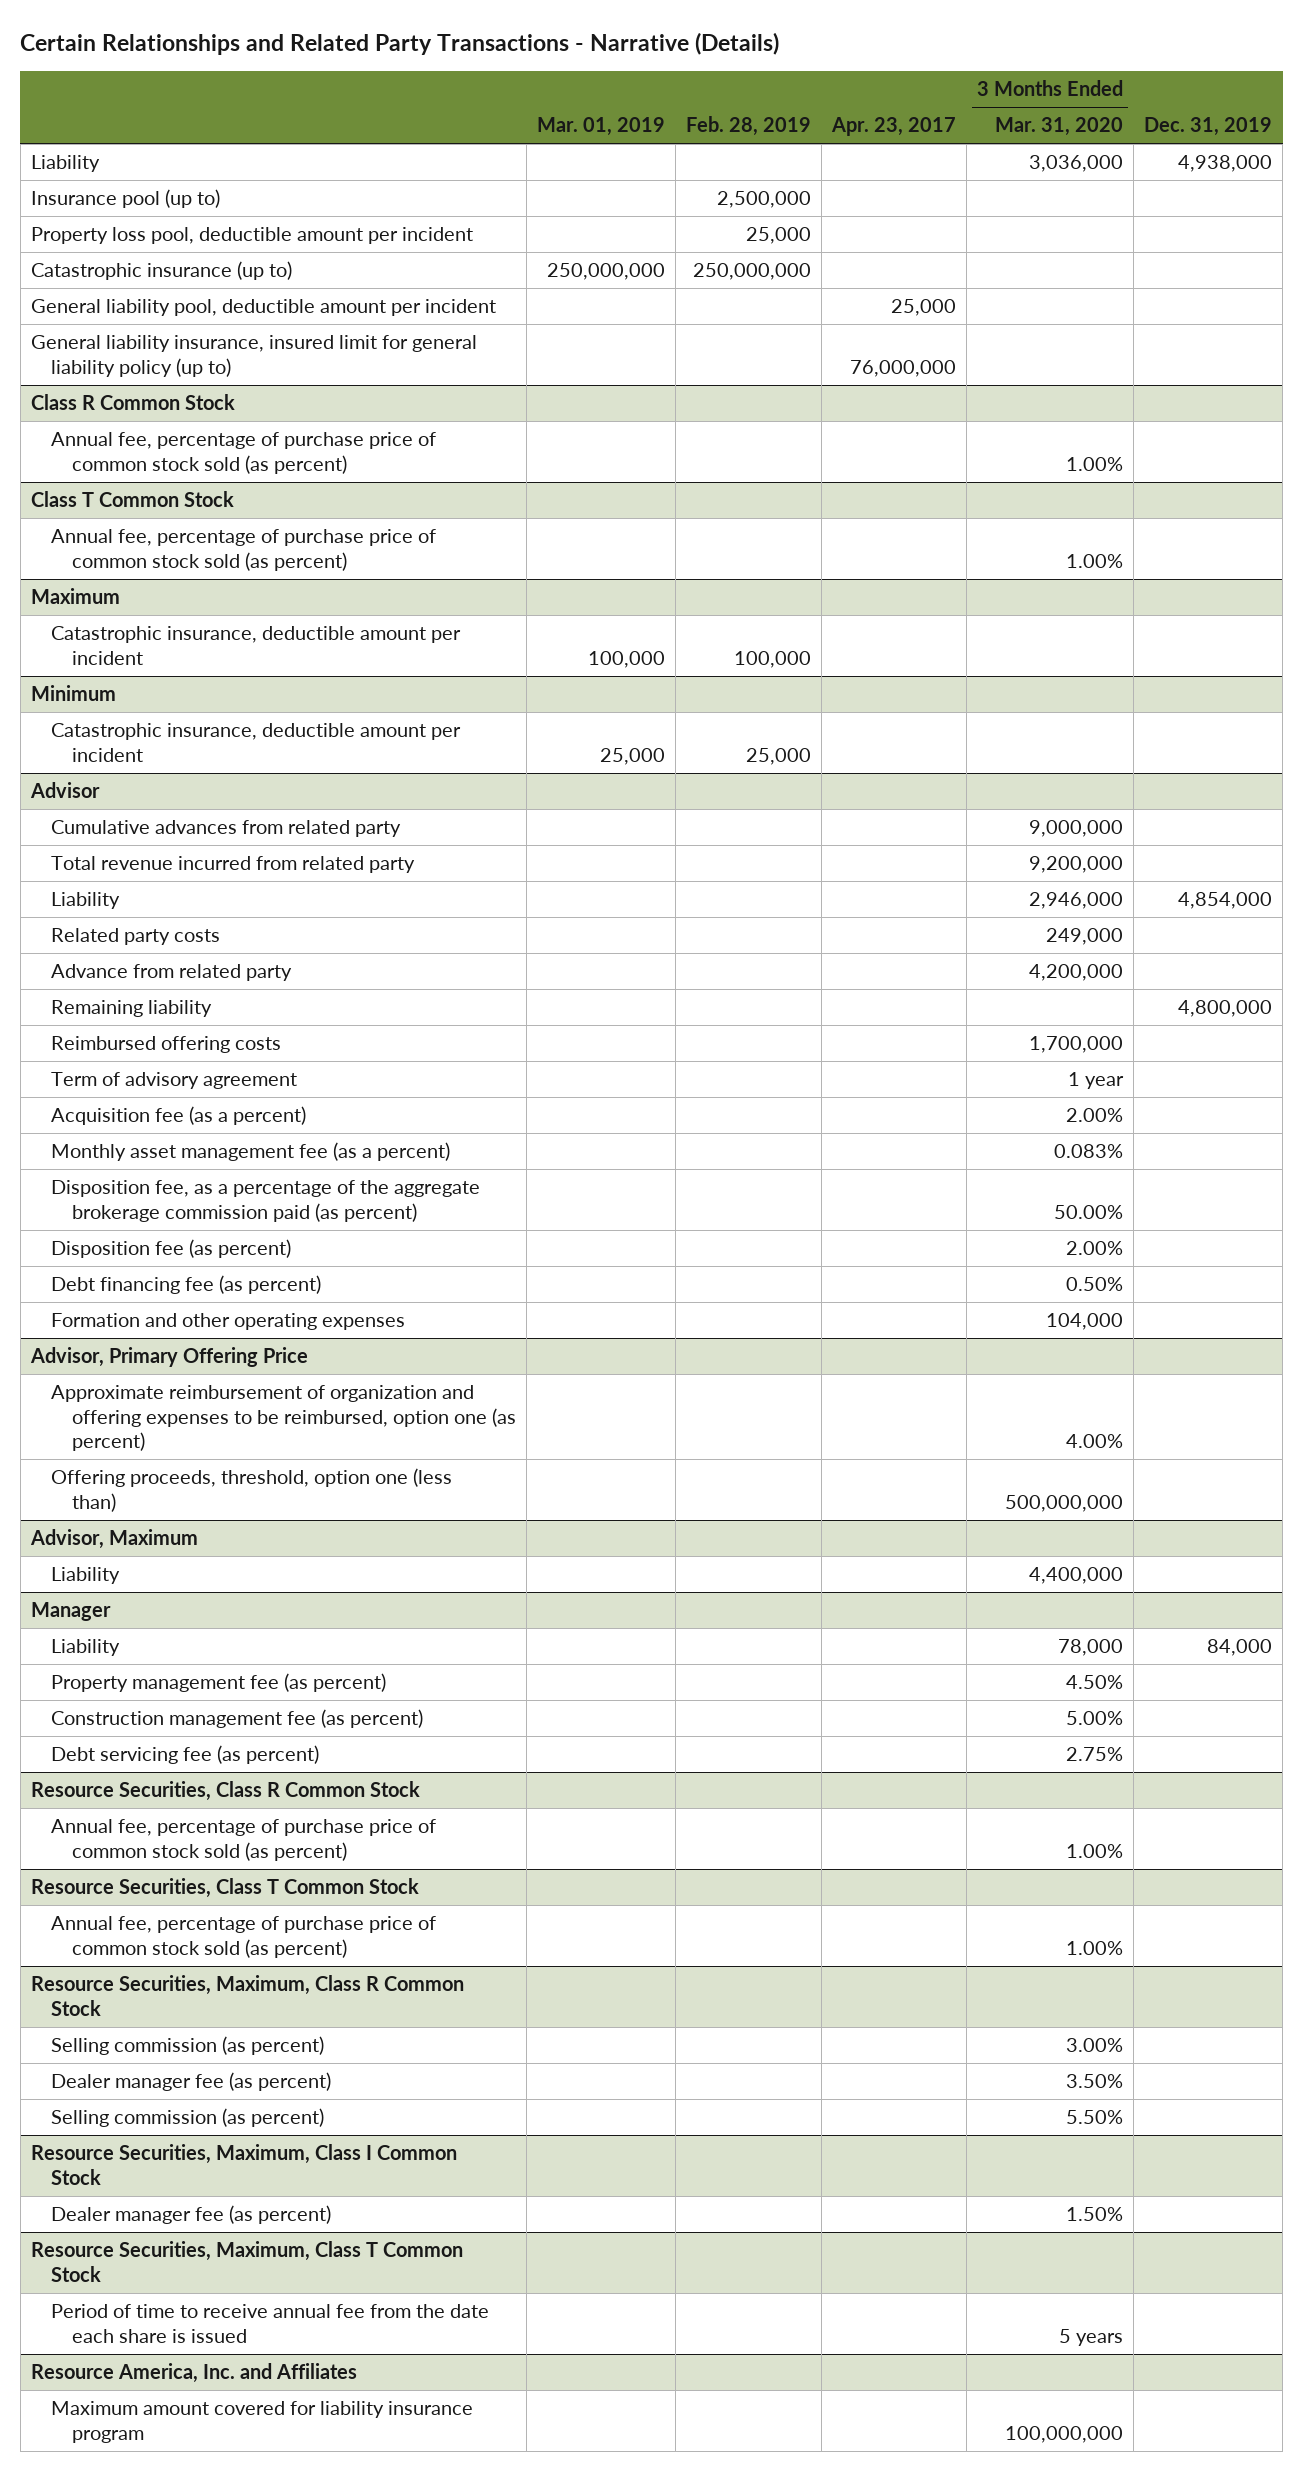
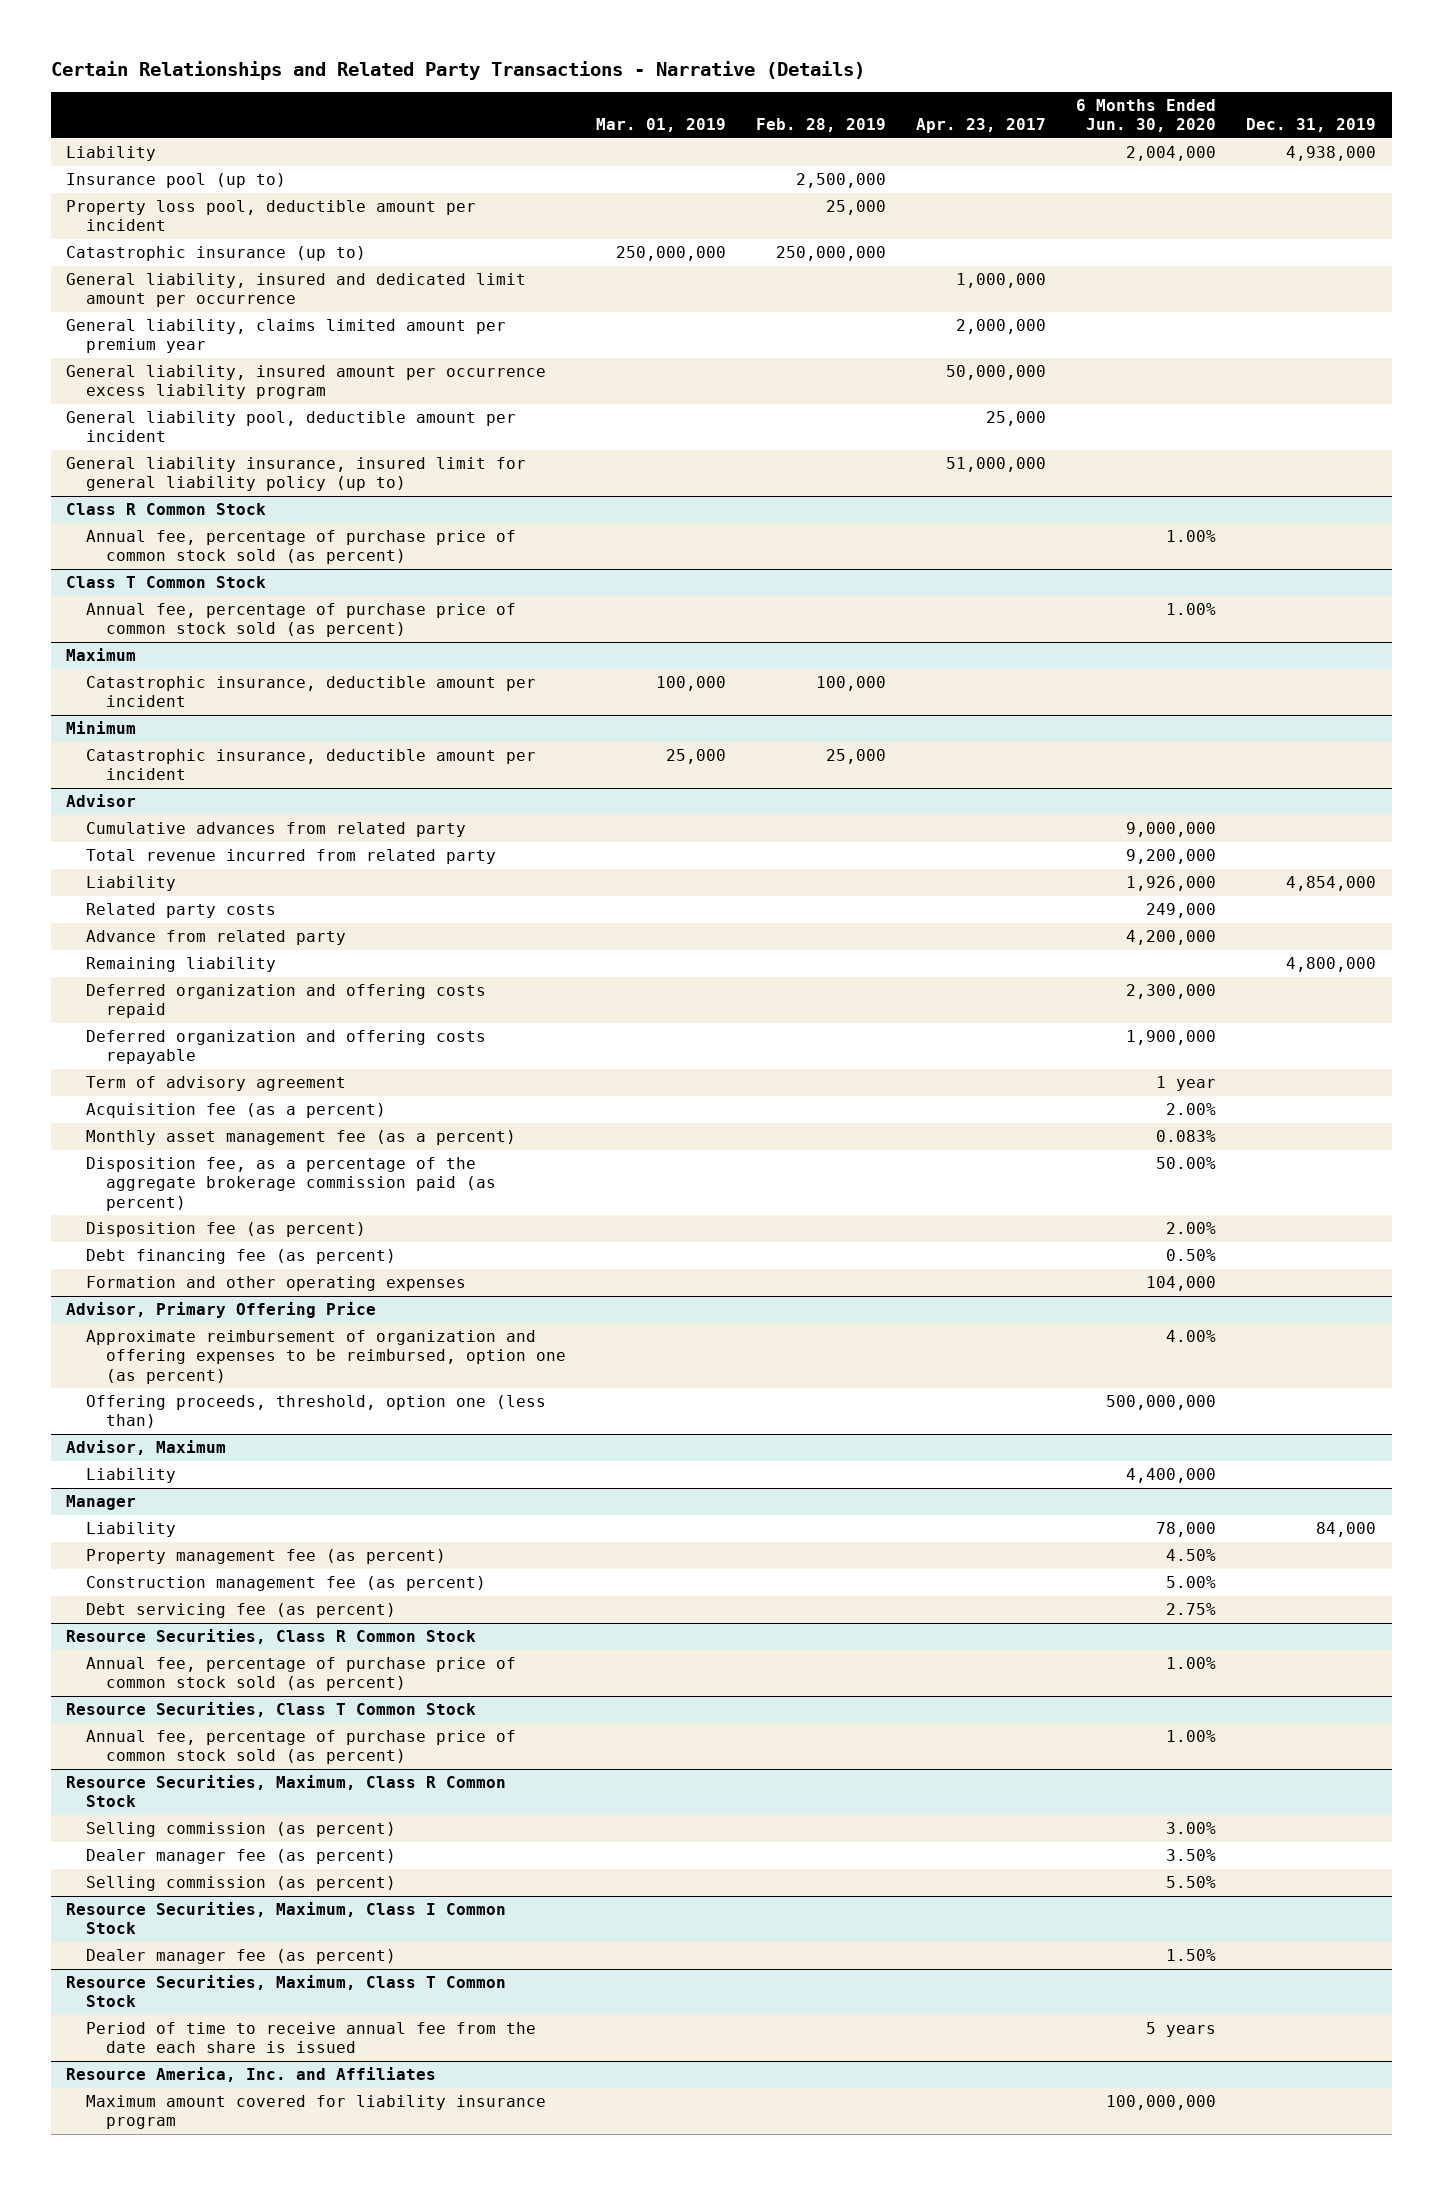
- | Mar. 01, 2019 | Feb. 28, 2019 | Apr. 23, 2017 | 3 Months Ended Mar. 31, 2020 | Dec. 31, 2019
+ | Mar. 01, 2019 | Feb. 28, 2019 | Apr. 23, 2017 | 6 Months Ended Jun. 30, 2020 | Dec. 31, 2019
+ General liability, insured and dedicated limit amount per occurrence | | | 1,000,000 | |
+ General liability, claims limited amount per premium year | | | 2,000,000 | |
+ General liability, insured amount per occurrence excess liability program | | | 50,000,000 | |
- General liability insurance, insured limit for general liability policy (up to) | | | 76,000,000 | |
+ General liability insurance, insured limit for general liability policy (up to) | | | 51,000,000 | |
@ Advisor
- Reimbursed offering costs | | | | 1,700,000 |
+ Deferred organization and offering costs repaid | | | | 2,300,000 |
+ Deferred organization and offering costs repayable | | | | 1,900,000 |

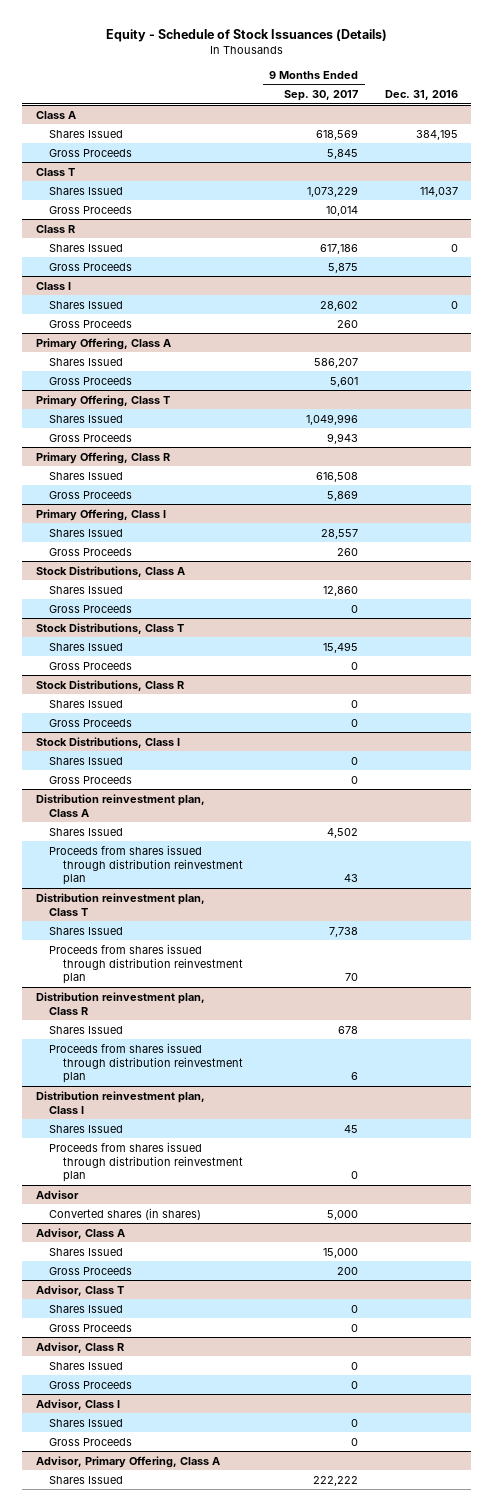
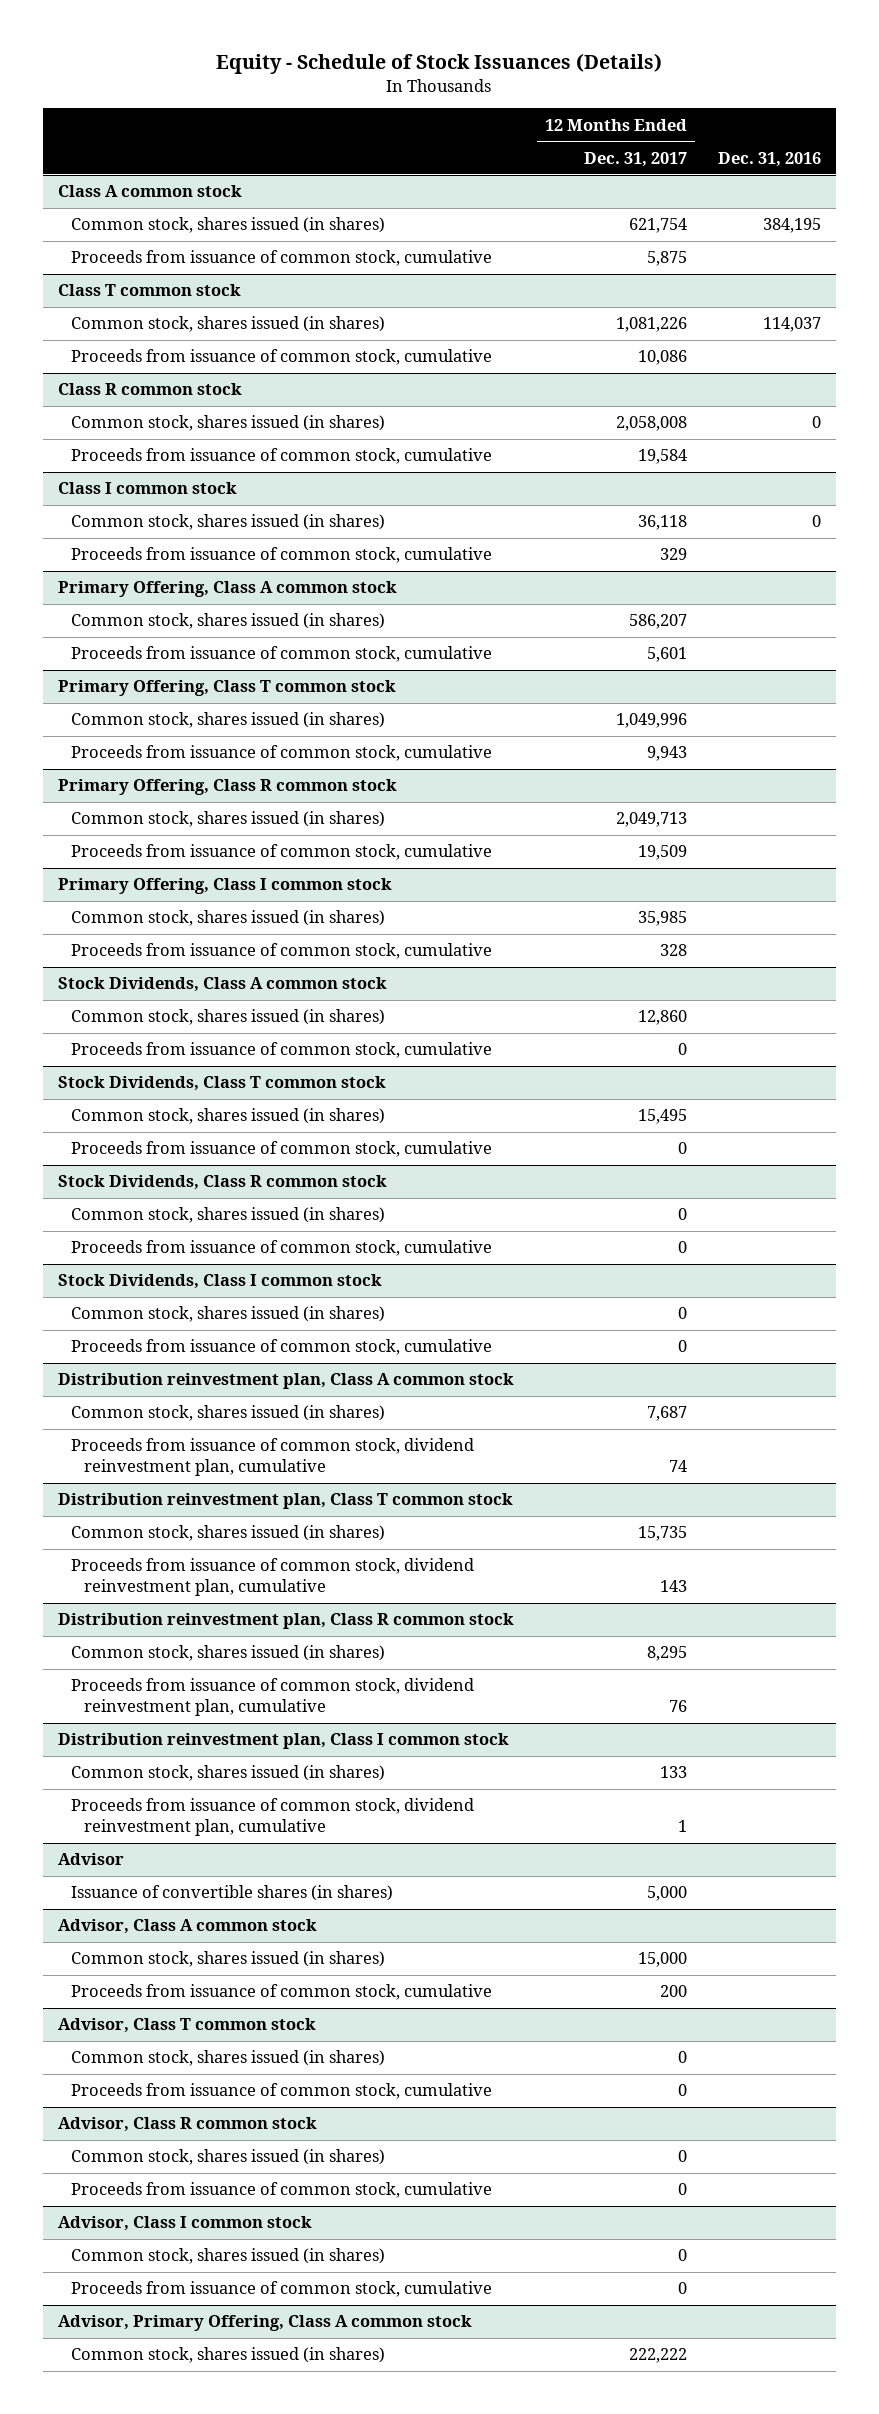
- | 9 Months Ended Sep. 30, 2017 | Dec. 31, 2016
+ | 12 Months Ended Dec. 31, 2017 | Dec. 31, 2016
- Class A
- Shares Issued | 618,569 | 384,195
- Gross Proceeds | 5,845 |
- Class T
- Shares Issued | 1,073,229 | 114,037
- Gross Proceeds | 10,014 |
- Class R
- Shares Issued | 617,186 | 0
- Gross Proceeds | 5,875 |
- Class I
- Shares Issued | 28,602 | 0
- Gross Proceeds | 260 |
- Primary Offering, Class A
- Shares Issued | 586,207 |
- Gross Proceeds | 5,601 |
- Primary Offering, Class T
- Shares Issued | 1,049,996 |
- Gross Proceeds | 9,943 |
- Primary Offering, Class R
- Shares Issued | 616,508 |
- Gross Proceeds | 5,869 |
- Primary Offering, Class I
- Shares Issued | 28,557 |
- Gross Proceeds | 260 |
- Stock Distributions, Class A
- Shares Issued | 12,860 |
- Gross Proceeds | 0 |
- Stock Distributions, Class T
- Shares Issued | 15,495 |
- Gross Proceeds | 0 |
- Stock Distributions, Class R
- Shares Issued | 0 |
- Gross Proceeds | 0 |
- Stock Distributions, Class I
- Shares Issued | 0 |
- Gross Proceeds | 0 |
- Distribution reinvestment plan, Class A
- Shares Issued | 4,502 |
- Proceeds from shares issued through distribution reinvestment plan | 43 |
- Distribution reinvestment plan, Class T
- Shares Issued | 7,738 |
- Proceeds from shares issued through distribution reinvestment plan | 70 |
- Distribution reinvestment plan, Class R
- Shares Issued | 678 |
- Proceeds from shares issued through distribution reinvestment plan | 6 |
- Distribution reinvestment plan, Class I
- Shares Issued | 45 |
- Proceeds from shares issued through distribution reinvestment plan | 0 |
+ Class A common stock
+ Common stock, shares issued (in shares) | 621,754 | 384,195
+ Proceeds from issuance of common stock, cumulative | 5,875 |
+ Class T common stock
+ Common stock, shares issued (in shares) | 1,081,226 | 114,037
+ Proceeds from issuance of common stock, cumulative | 10,086 |
+ Class R common stock
+ Common stock, shares issued (in shares) | 2,058,008 | 0
+ Proceeds from issuance of common stock, cumulative | 19,584 |
+ Class I common stock
+ Common stock, shares issued (in shares) | 36,118 | 0
+ Proceeds from issuance of common stock, cumulative | 329 |
+ Primary Offering, Class A common stock
+ Common stock, shares issued (in shares) | 586,207 |
+ Proceeds from issuance of common stock, cumulative | 5,601 |
+ Primary Offering, Class T common stock
+ Common stock, shares issued (in shares) | 1,049,996 |
+ Proceeds from issuance of common stock, cumulative | 9,943 |
+ Primary Offering, Class R common stock
+ Common stock, shares issued (in shares) | 2,049,713 |
+ Proceeds from issuance of common stock, cumulative | 19,509 |
+ Primary Offering, Class I common stock
+ Common stock, shares issued (in shares) | 35,985 |
+ Proceeds from issuance of common stock, cumulative | 328 |
+ Stock Dividends, Class A common stock
+ Common stock, shares issued (in shares) | 12,860 |
+ Proceeds from issuance of common stock, cumulative | 0 |
+ Stock Dividends, Class T common stock
+ Common stock, shares issued (in shares) | 15,495 |
+ Proceeds from issuance of common stock, cumulative | 0 |
+ Stock Dividends, Class R common stock
+ Common stock, shares issued (in shares) | 0 |
+ Proceeds from issuance of common stock, cumulative | 0 |
+ Stock Dividends, Class I common stock
+ Common stock, shares issued (in shares) | 0 |
+ Proceeds from issuance of common stock, cumulative | 0 |
+ Distribution reinvestment plan, Class A common stock
+ Common stock, shares issued (in shares) | 7,687 |
+ Proceeds from issuance of common stock, dividend reinvestment plan, cumulative | 74 |
+ Distribution reinvestment plan, Class T common stock
+ Common stock, shares issued (in shares) | 15,735 |
+ Proceeds from issuance of common stock, dividend reinvestment plan, cumulative | 143 |
+ Distribution reinvestment plan, Class R common stock
+ Common stock, shares issued (in shares) | 8,295 |
+ Proceeds from issuance of common stock, dividend reinvestment plan, cumulative | 76 |
+ Distribution reinvestment plan, Class I common stock
+ Common stock, shares issued (in shares) | 133 |
+ Proceeds from issuance of common stock, dividend reinvestment plan, cumulative | 1 |
@ Advisor
- Converted shares (in shares) | 5,000 |
- Advisor, Class A
- Shares Issued | 15,000 |
- Gross Proceeds | 200 |
- Advisor, Class T
- Shares Issued | 0 |
- Gross Proceeds | 0 |
- Advisor, Class R
- Shares Issued | 0 |
- Gross Proceeds | 0 |
- Advisor, Class I
- Shares Issued | 0 |
- Gross Proceeds | 0 |
- Advisor, Primary Offering, Class A
- Shares Issued | 222,222 |
@ Advisor
+ Issuance of convertible shares (in shares) | 5,000 |
+ Advisor, Class A common stock
+ Common stock, shares issued (in shares) | 15,000 |
+ Proceeds from issuance of common stock, cumulative | 200 |
+ Advisor, Class T common stock
+ Common stock, shares issued (in shares) | 0 |
+ Proceeds from issuance of common stock, cumulative | 0 |
+ Advisor, Class R common stock
+ Common stock, shares issued (in shares) | 0 |
+ Proceeds from issuance of common stock, cumulative | 0 |
+ Advisor, Class I common stock
+ Common stock, shares issued (in shares) | 0 |
+ Proceeds from issuance of common stock, cumulative | 0 |
+ Advisor, Primary Offering, Class A common stock
+ Common stock, shares issued (in shares) | 222,222 |

